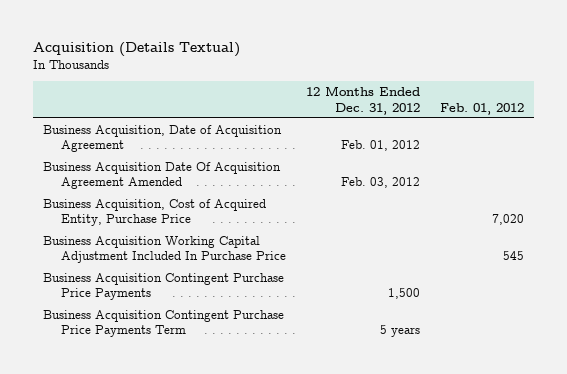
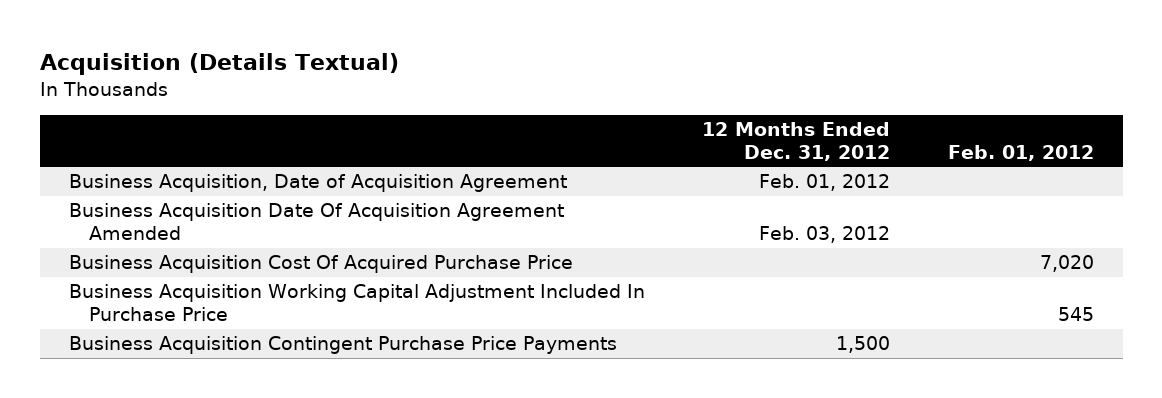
- Business Acquisition, Cost of Acquired Entity, Purchase Price | | 7,020
+ Business Acquisition Cost Of Acquired Purchase Price | | 7,020
- Business Acquisition Contingent Purchase Price Payments Term | 5 years |

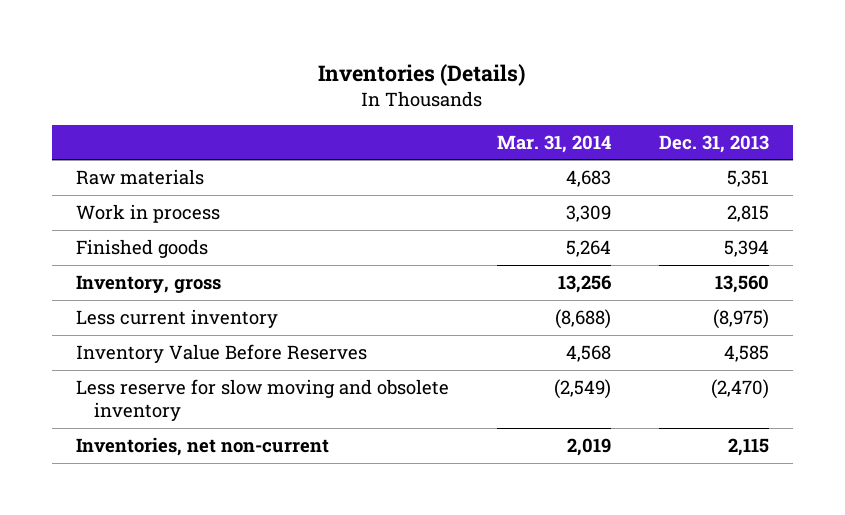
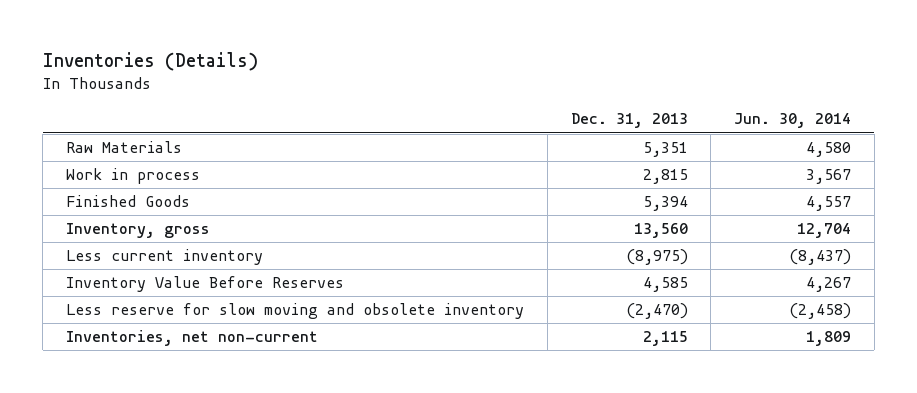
- | Mar. 31, 2014 | Dec. 31, 2013
+ | Dec. 31, 2013 | Jun. 30, 2014
- Raw materials | 4,683 | 5,351
+ Raw Materials | 5,351 | 4,580
- Finished goods | 5,264 | 5,394
+ Finished Goods | 5,394 | 4,557

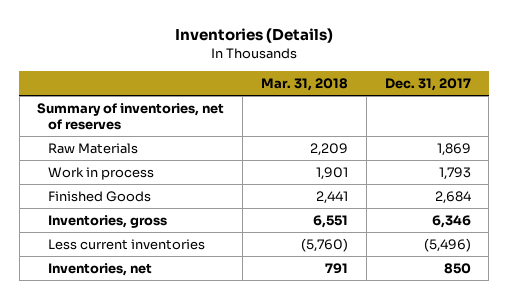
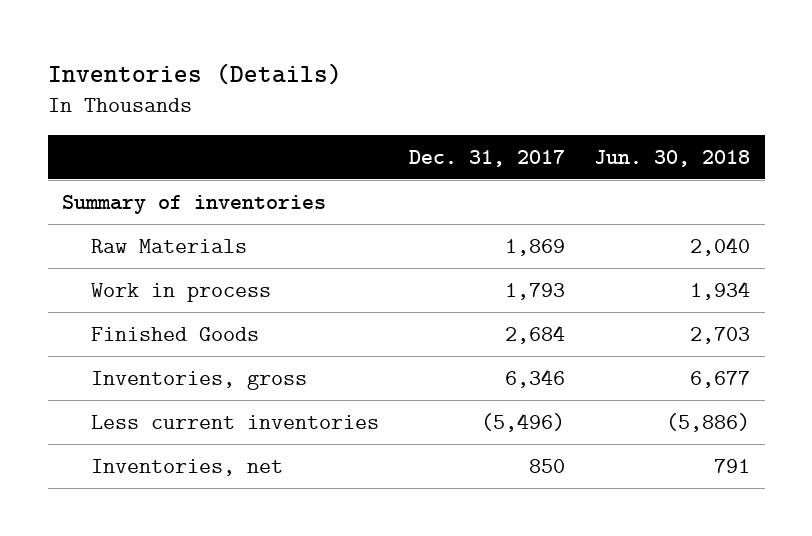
- | Mar. 31, 2018 | Dec. 31, 2017
+ | Dec. 31, 2017 | Jun. 30, 2018
- Summary of inventories, net of reserves
+ Summary of inventories

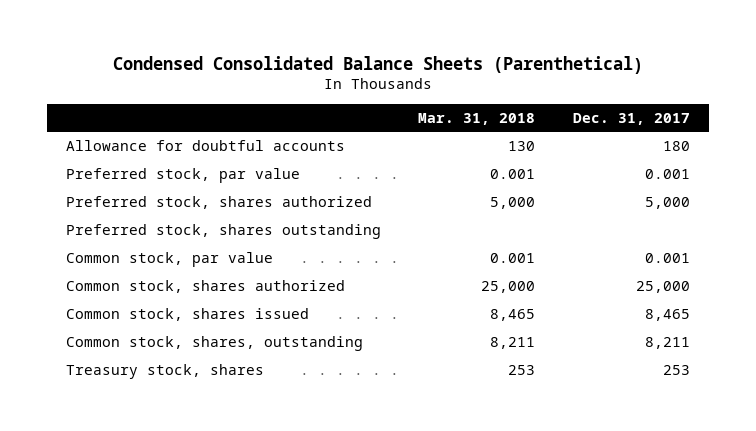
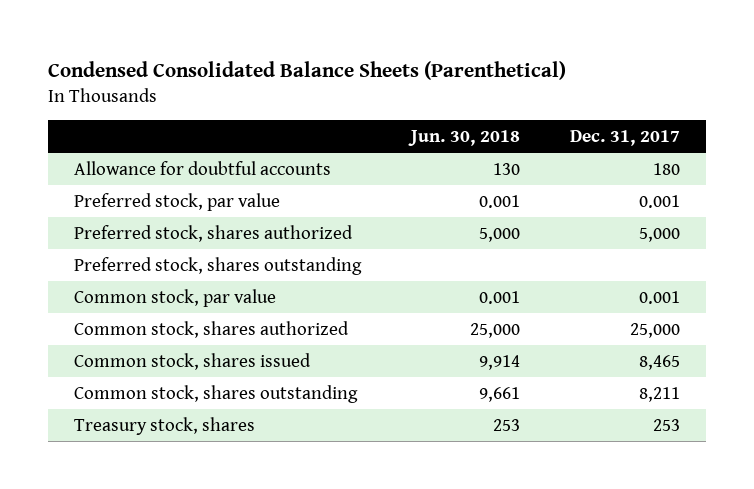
- | Mar. 31, 2018 | Dec. 31, 2017
+ | Jun. 30, 2018 | Dec. 31, 2017
- Common stock, shares, outstanding | 8,211 | 8,211
+ Common stock, shares outstanding | 9,661 | 8,211

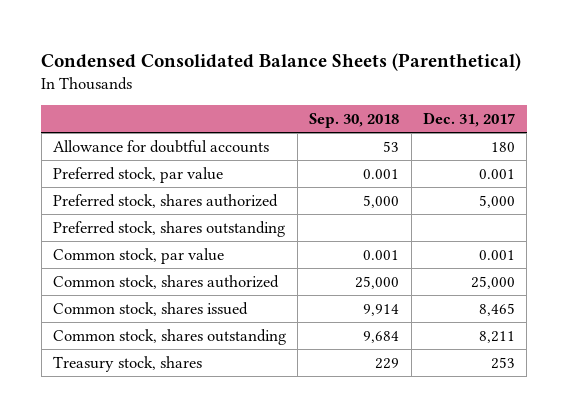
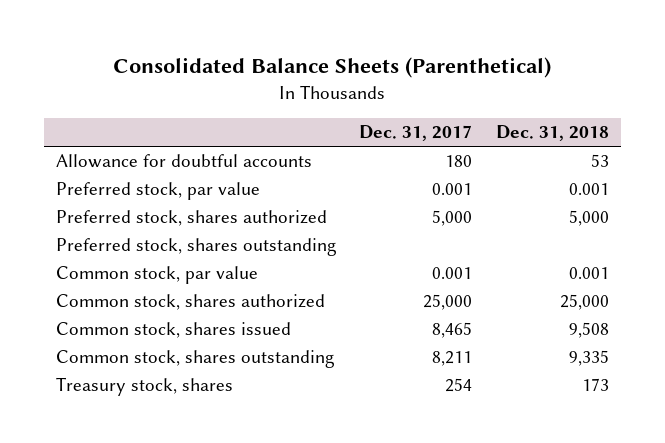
- Condensed Consolidated Balance Sheets (Parenthetical)
+ Consolidated Balance Sheets (Parenthetical)
- | Sep. 30, 2018 | Dec. 31, 2017
+ | Dec. 31, 2017 | Dec. 31, 2018
- Treasury stock, shares | 229 | 253
+ Treasury stock, shares | 254 | 173

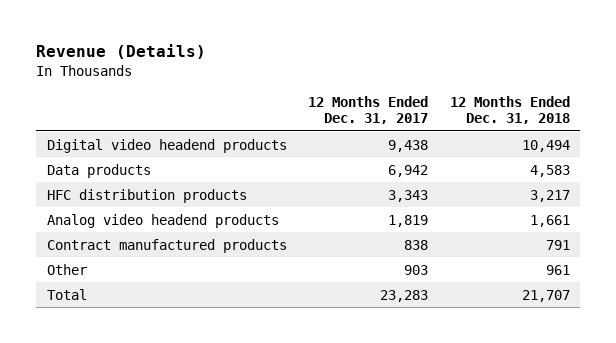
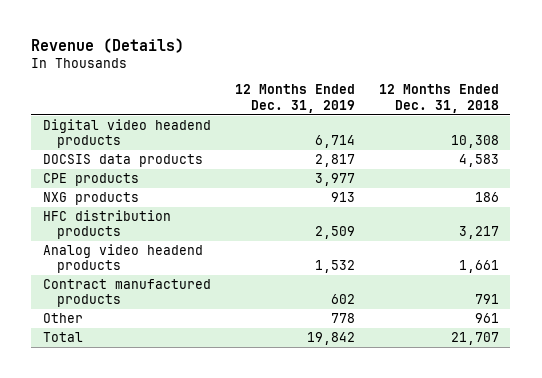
- | 12 Months Ended Dec. 31, 2017 | 12 Months Ended Dec. 31, 2018
+ | 12 Months Ended Dec. 31, 2019 | 12 Months Ended Dec. 31, 2018
- Digital video headend products | 9,438 | 10,494
- Data products | 6,942 | 4,583
+ Digital video headend products | 6,714 | 10,308
+ DOCSIS data products | 2,817 | 4,583
+ CPE products | 3,977 |
+ NXG products | 913 | 186

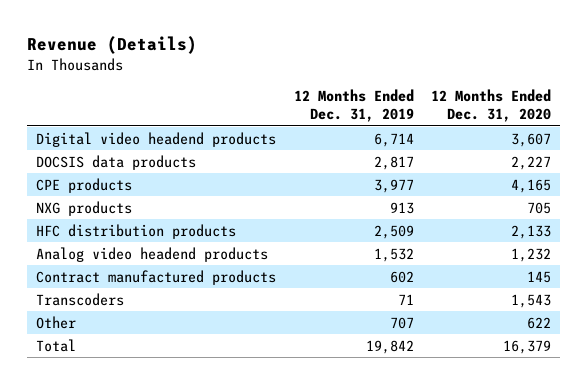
- | 12 Months Ended Dec. 31, 2019 | 12 Months Ended Dec. 31, 2018
+ | 12 Months Ended Dec. 31, 2019 | 12 Months Ended Dec. 31, 2020
- Other | 778 | 961
+ Transcoders | 71 | 1,543
+ Other | 707 | 622

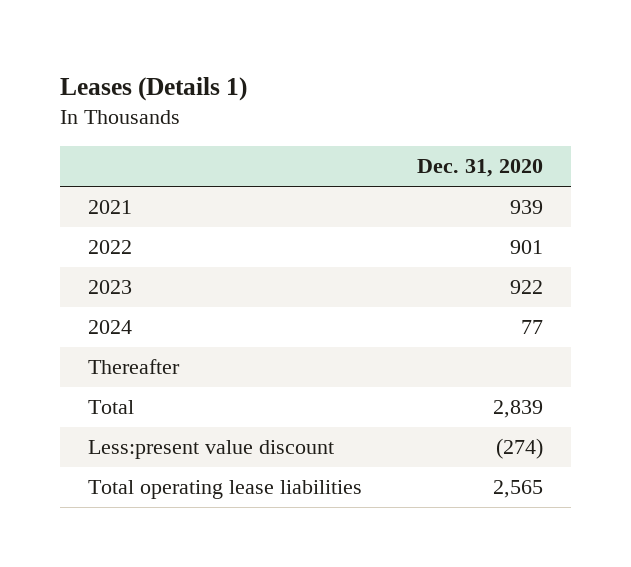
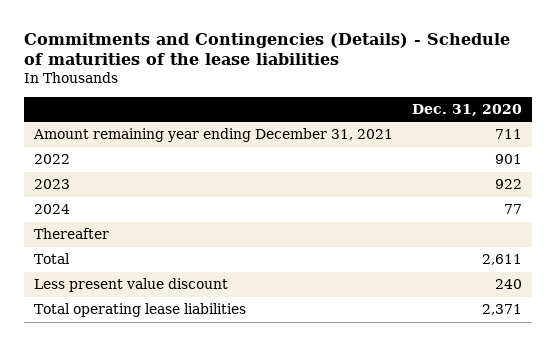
- Leases (Details 1)
+ Commitments and Contingencies (Details) - Schedule of maturities of the lease liabilities
- 2021 | 939
+ Amount remaining year ending December 31, 2021 | 711
- Total | 2,839
- Less:present value discount | (274)
- Total operating lease liabilities | 2,565
+ Total | 2,611
+ Less present value discount | 240
+ Total operating lease liabilities | 2,371

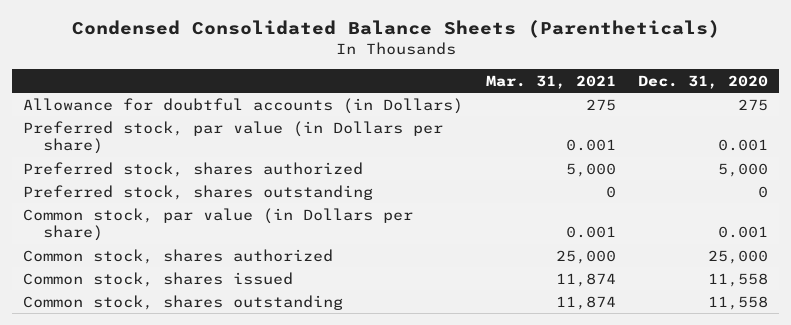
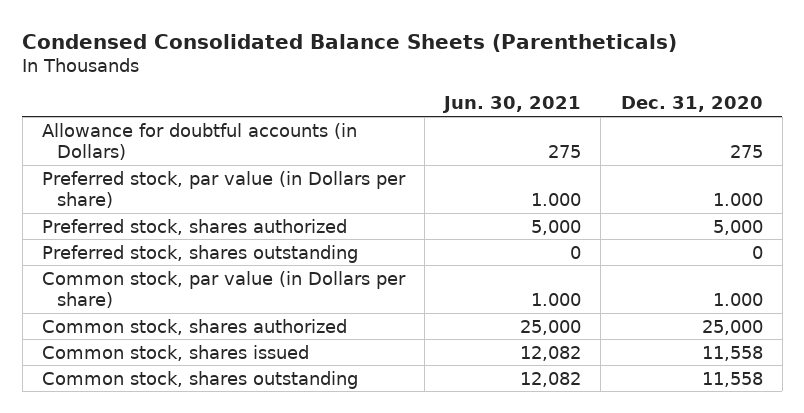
- | Mar. 31, 2021 | Dec. 31, 2020
+ | Jun. 30, 2021 | Dec. 31, 2020
- Preferred stock, par value (in Dollars per share) | 0.001 | 0.001
+ Preferred stock, par value (in Dollars per share) | 1.000 | 1.000
- Common stock, par value (in Dollars per share) | 0.001 | 0.001
+ Common stock, par value (in Dollars per share) | 1.000 | 1.000

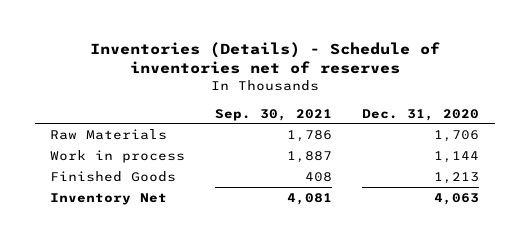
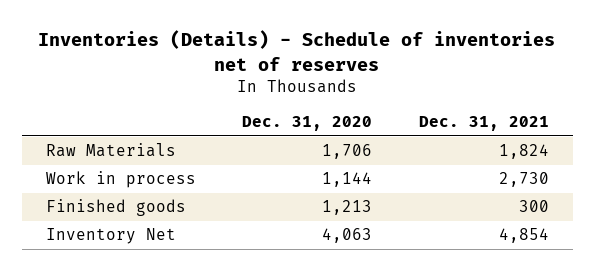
- | Sep. 30, 2021 | Dec. 31, 2020
+ | Dec. 31, 2020 | Dec. 31, 2021
- Finished Goods | 408 | 1,213
+ Finished goods | 1,213 | 300

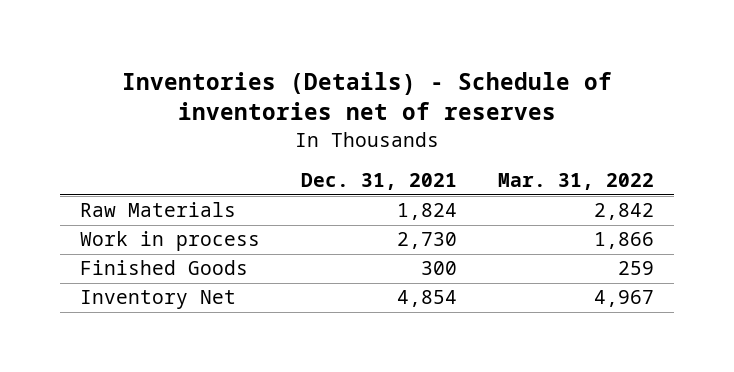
- | Dec. 31, 2020 | Dec. 31, 2021
+ | Dec. 31, 2021 | Mar. 31, 2022
- Finished goods | 1,213 | 300
+ Finished Goods | 300 | 259

